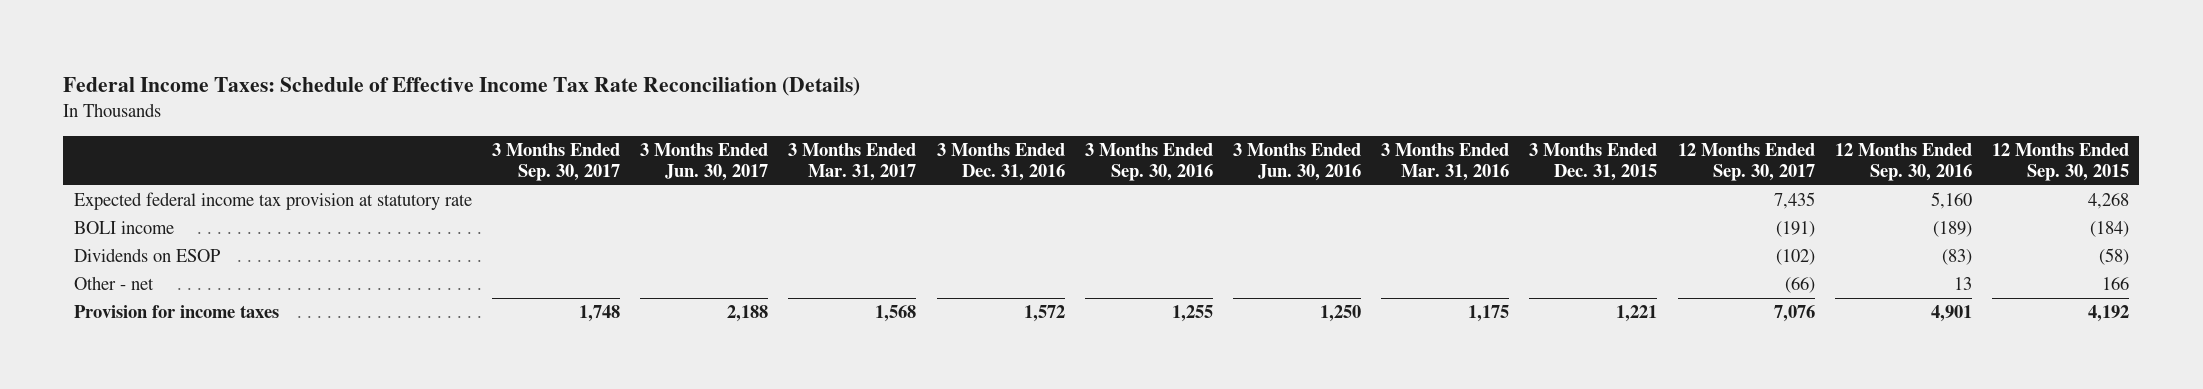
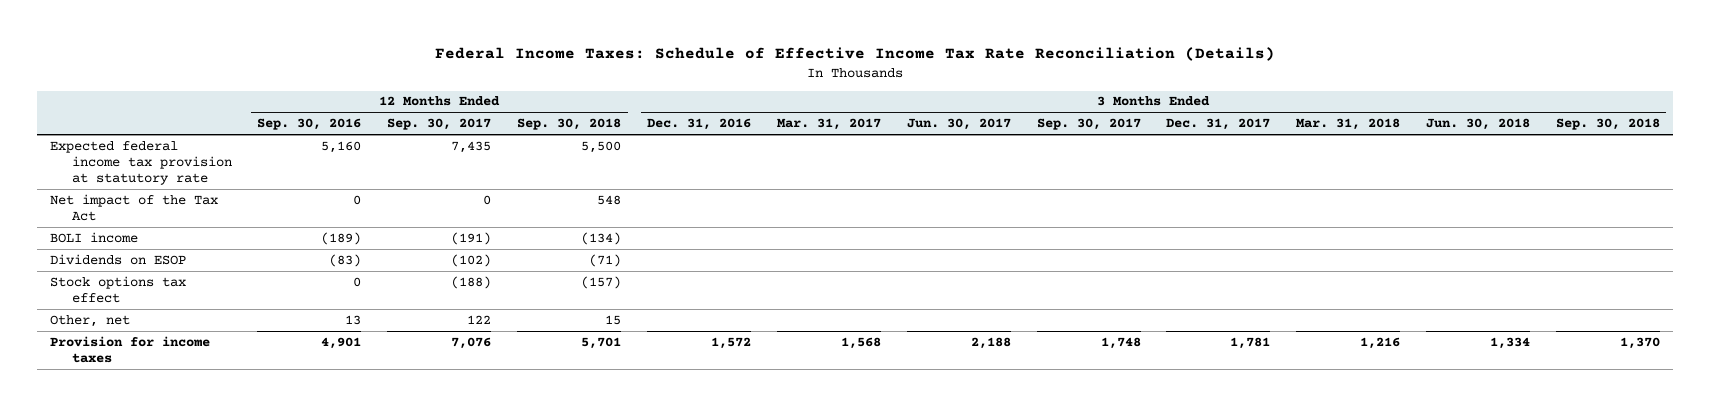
- | 3 Months Ended Sep. 30, 2017 | 3 Months Ended Jun. 30, 2017 | 3 Months Ended Mar. 31, 2017 | 3 Months Ended Dec. 31, 2016 | 3 Months Ended Sep. 30, 2016 | 3 Months Ended Jun. 30, 2016 | 3 Months Ended Mar. 31, 2016 | 3 Months Ended Dec. 31, 2015 | 12 Months Ended Sep. 30, 2017 | 12 Months Ended Sep. 30, 2016 | 12 Months Ended Sep. 30, 2015
+ | 12 Months Ended Sep. 30, 2016 | 12 Months Ended Sep. 30, 2017 | 12 Months Ended Sep. 30, 2018 | 3 Months Ended Dec. 31, 2016 | 3 Months Ended Mar. 31, 2017 | 3 Months Ended Jun. 30, 2017 | 3 Months Ended Sep. 30, 2017 | 3 Months Ended Dec. 31, 2017 | 3 Months Ended Mar. 31, 2018 | 3 Months Ended Jun. 30, 2018 | 3 Months Ended Sep. 30, 2018
+ Net impact of the Tax Act | 0 | 0 | 548 | | | | | | | |
- Other - net | | | | | | | | | (66) | 13 | 166
+ Stock options tax effect | 0 | (188) | (157) | | | | | | | |
+ Other, net | 13 | 122 | 15 | | | | | | | |

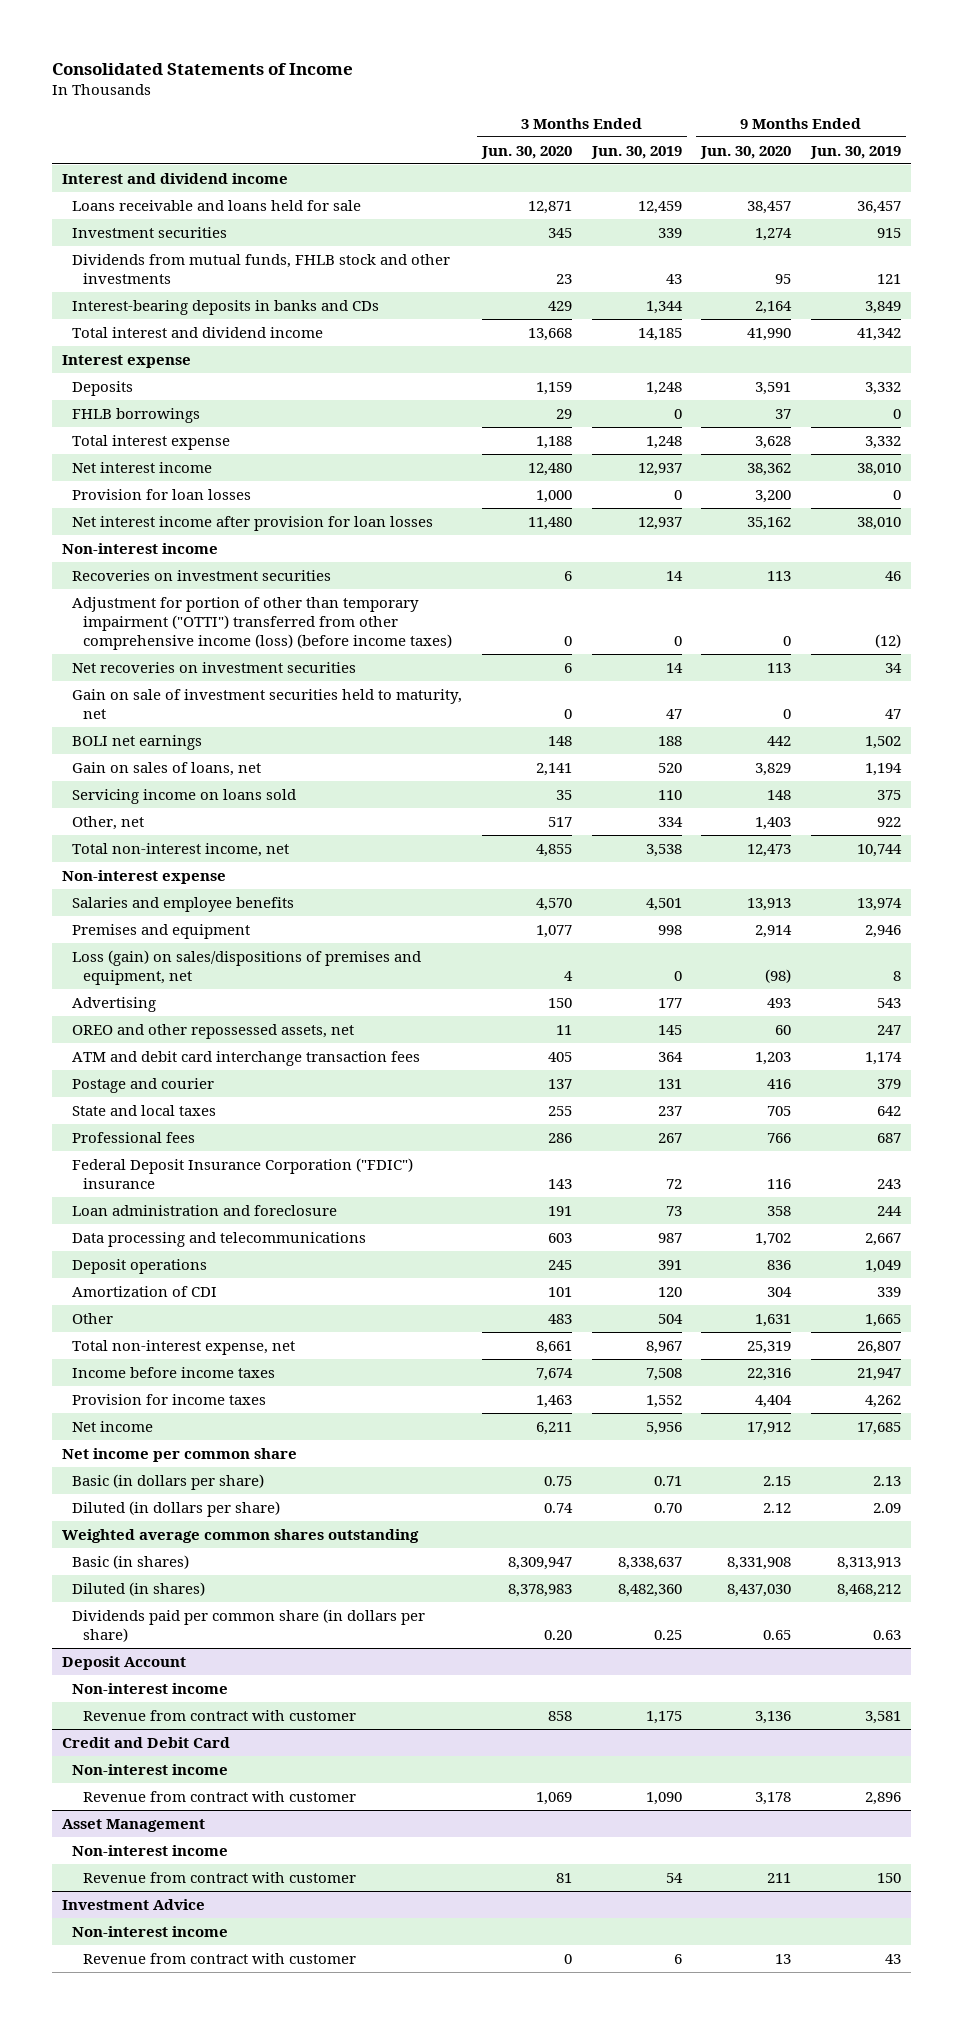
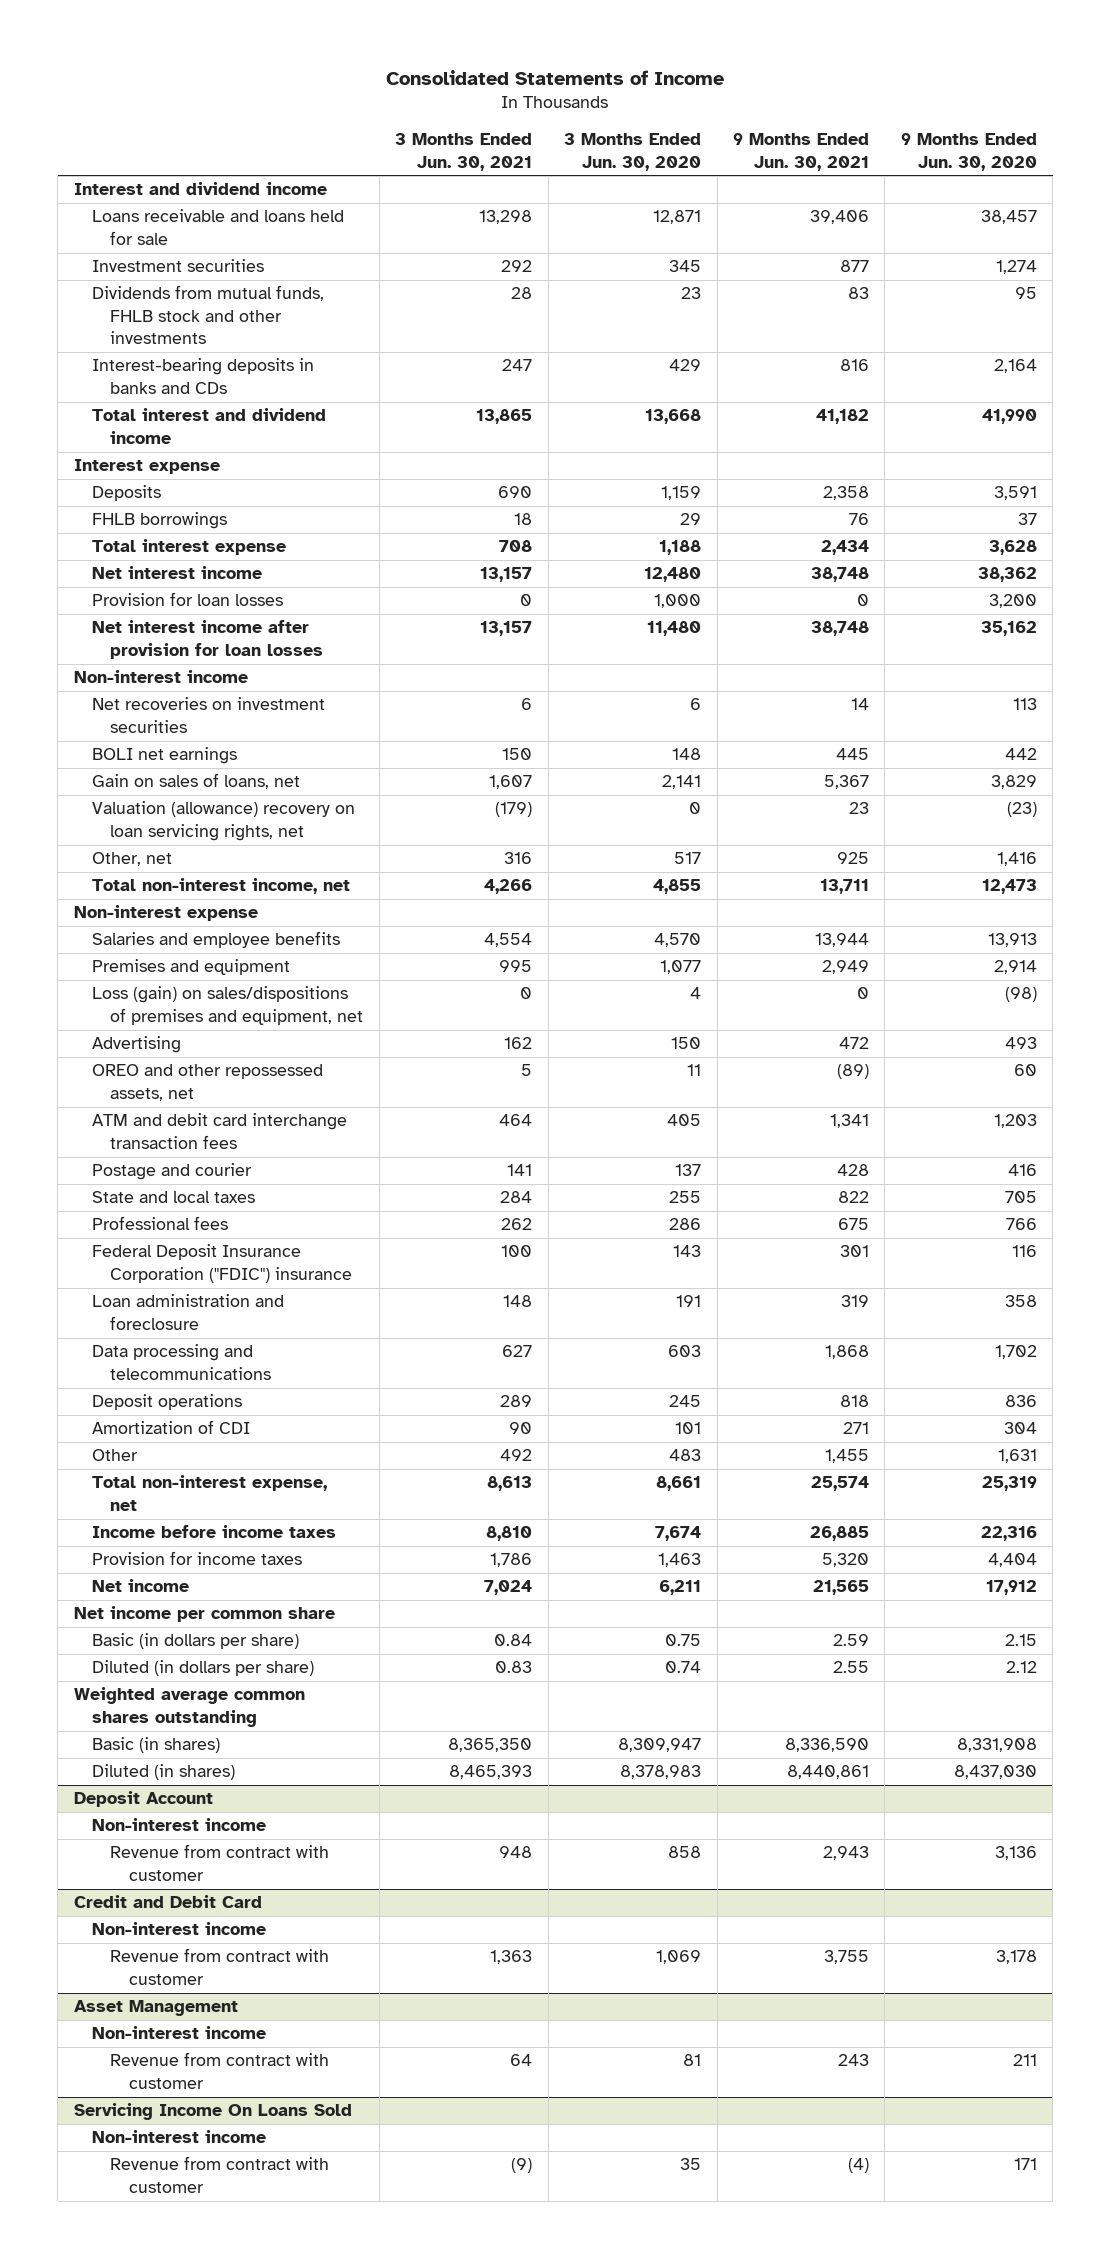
- | 3 Months Ended Jun. 30, 2020 | 3 Months Ended Jun. 30, 2019 | 9 Months Ended Jun. 30, 2020 | 9 Months Ended Jun. 30, 2019
+ | 3 Months Ended Jun. 30, 2021 | 3 Months Ended Jun. 30, 2020 | 9 Months Ended Jun. 30, 2021 | 9 Months Ended Jun. 30, 2020
- Recoveries on investment securities | 6 | 14 | 113 | 46
- Adjustment for portion of other than temporary impairment ("OTTI") transferred from other comprehensive income (loss) (before income taxes) | 0 | 0 | 0 | (12)
- Gain on sale of investment securities held to maturity, net | 0 | 47 | 0 | 47
- Servicing income on loans sold | 35 | 110 | 148 | 375
- Other, net | 517 | 334 | 1,403 | 922
+ Valuation (allowance) recovery on loan servicing rights, net | (179) | 0 | 23 | (23)
+ Other, net | 316 | 517 | 925 | 1,416
- Dividends paid per common share (in dollars per share) | 0.20 | 0.25 | 0.65 | 0.63
- Investment Advice
+ Servicing Income On Loans Sold
- Revenue from contract with customer | 0 | 6 | 13 | 43
+ Revenue from contract with customer | (9) | 35 | (4) | 171

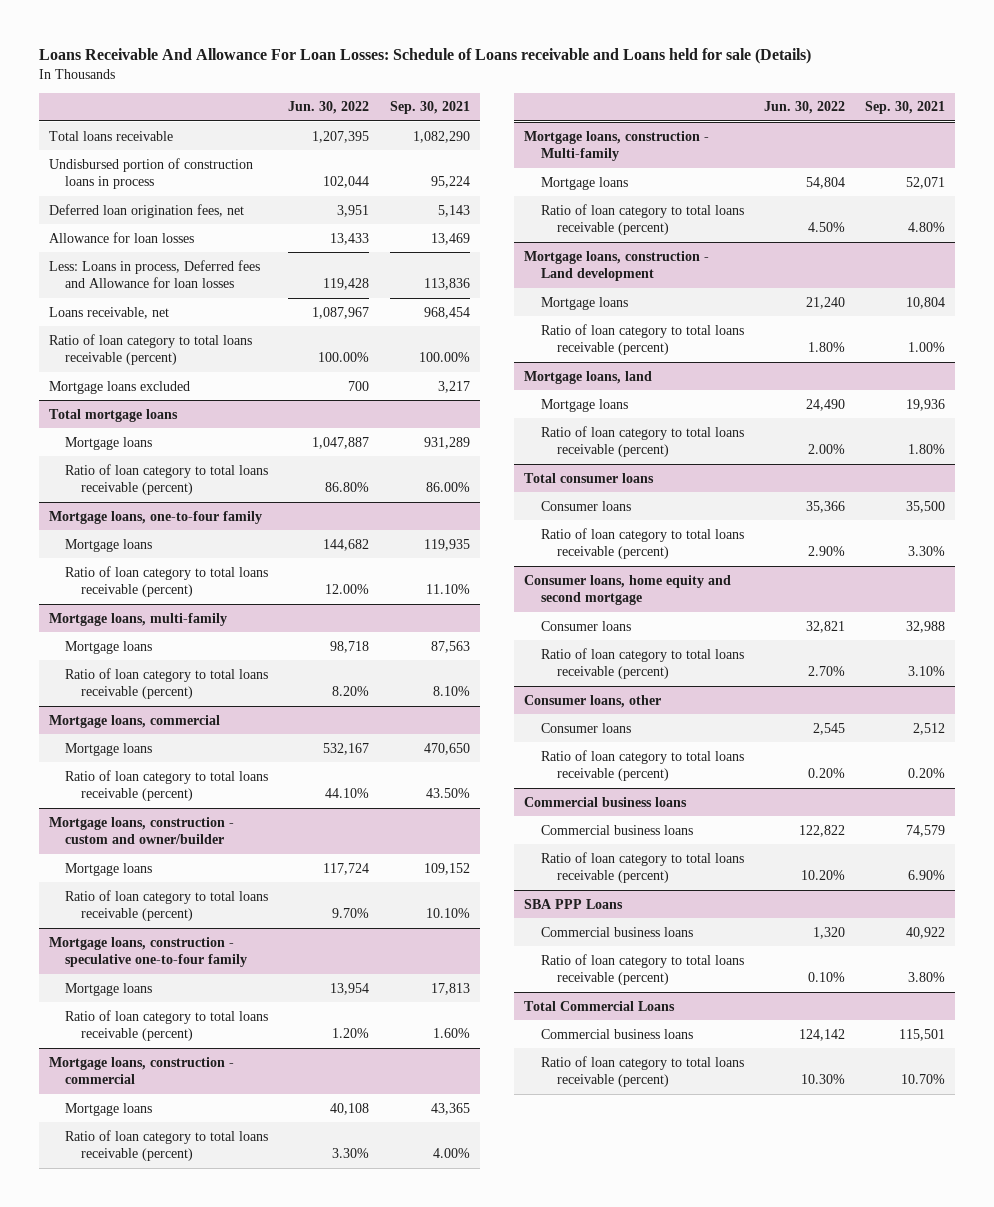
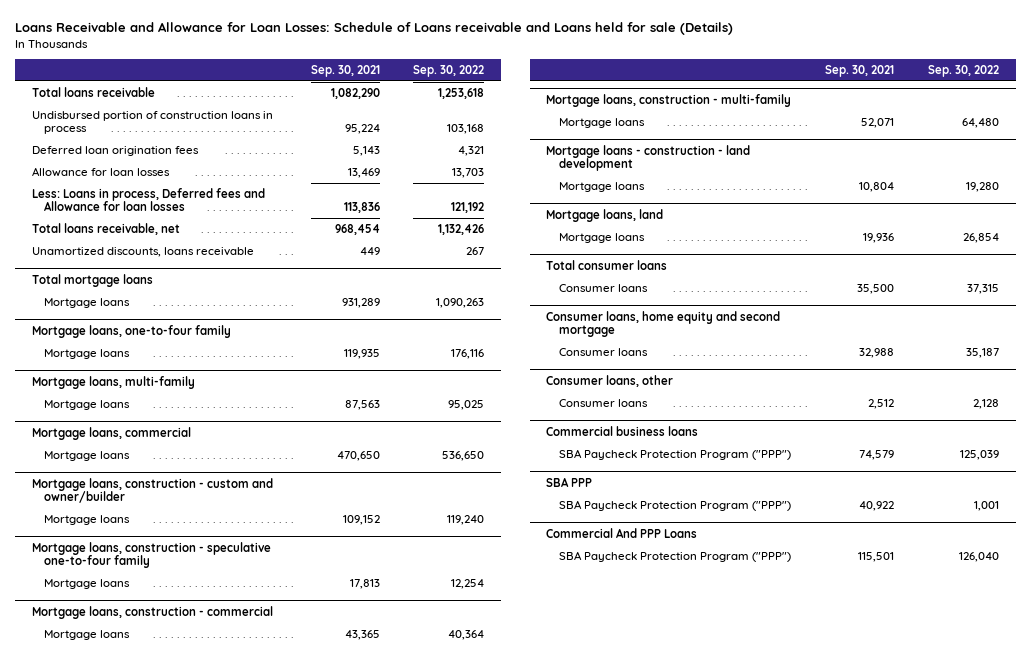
- Loans Receivable And Allowance For Loan Losses: Schedule of Loans receivable and Loans held for sale (Details)
+ Loans Receivable and Allowance for Loan Losses: Schedule of Loans receivable and Loans held for sale (Details)
- | Jun. 30, 2022 | Sep. 30, 2021
+ | Sep. 30, 2021 | Sep. 30, 2022
- Deferred loan origination fees, net | 3,951 | 5,143
+ Deferred loan origination fees | 5,143 | 4,321
- Loans receivable, net | 1,087,967 | 968,454
- Ratio of loan category to total loans receivable (percent) | 100.00% | 100.00%
- Mortgage loans excluded | 700 | 3,217
+ Total loans receivable, net | 968,454 | 1,132,426
+ Unamortized discounts, loans receivable | 449 | 267
@ Total mortgage loans
- Ratio of loan category to total loans receivable (percent) | 86.80% | 86.00%
@ Mortgage loans, one-to-four family
- Ratio of loan category to total loans receivable (percent) | 12.00% | 11.10%
@ Mortgage loans, multi-family
- Ratio of loan category to total loans receivable (percent) | 8.20% | 8.10%
@ Mortgage loans, commercial
- Ratio of loan category to total loans receivable (percent) | 44.10% | 43.50%
@ Mortgage loans, construction - custom and owner/builder
- Ratio of loan category to total loans receivable (percent) | 9.70% | 10.10%
@ Mortgage loans, construction - speculative one-to-four family
- Ratio of loan category to total loans receivable (percent) | 1.20% | 1.60%
@ Mortgage loans, construction - commercial
- Ratio of loan category to total loans receivable (percent) | 3.30% | 4.00%
- Mortgage loans, construction - Multi-family
+ Mortgage loans, construction - multi-family
- Ratio of loan category to total loans receivable (percent) | 4.50% | 4.80%
- Mortgage loans, construction - Land development
+ Mortgage loans - construction - land development
- Ratio of loan category to total loans receivable (percent) | 1.80% | 1.00%
@ Mortgage loans, land
- Ratio of loan category to total loans receivable (percent) | 2.00% | 1.80%
@ Total consumer loans
- Ratio of loan category to total loans receivable (percent) | 2.90% | 3.30%
@ Consumer loans, home equity and second mortgage
- Ratio of loan category to total loans receivable (percent) | 2.70% | 3.10%
@ Consumer loans, other
- Ratio of loan category to total loans receivable (percent) | 0.20% | 0.20%
@ Commercial business loans
- Commercial business loans | 122,822 | 74,579
- Ratio of loan category to total loans receivable (percent) | 10.20% | 6.90%
- SBA PPP Loans
- Commercial business loans | 1,320 | 40,922
- Ratio of loan category to total loans receivable (percent) | 0.10% | 3.80%
- Total Commercial Loans
- Commercial business loans | 124,142 | 115,501
- Ratio of loan category to total loans receivable (percent) | 10.30% | 10.70%
@ Commercial business loans
+ SBA Paycheck Protection Program ("PPP") | 74,579 | 125,039
+ SBA PPP
+ SBA Paycheck Protection Program ("PPP") | 40,922 | 1,001
+ Commercial And PPP Loans
+ SBA Paycheck Protection Program ("PPP") | 115,501 | 126,040

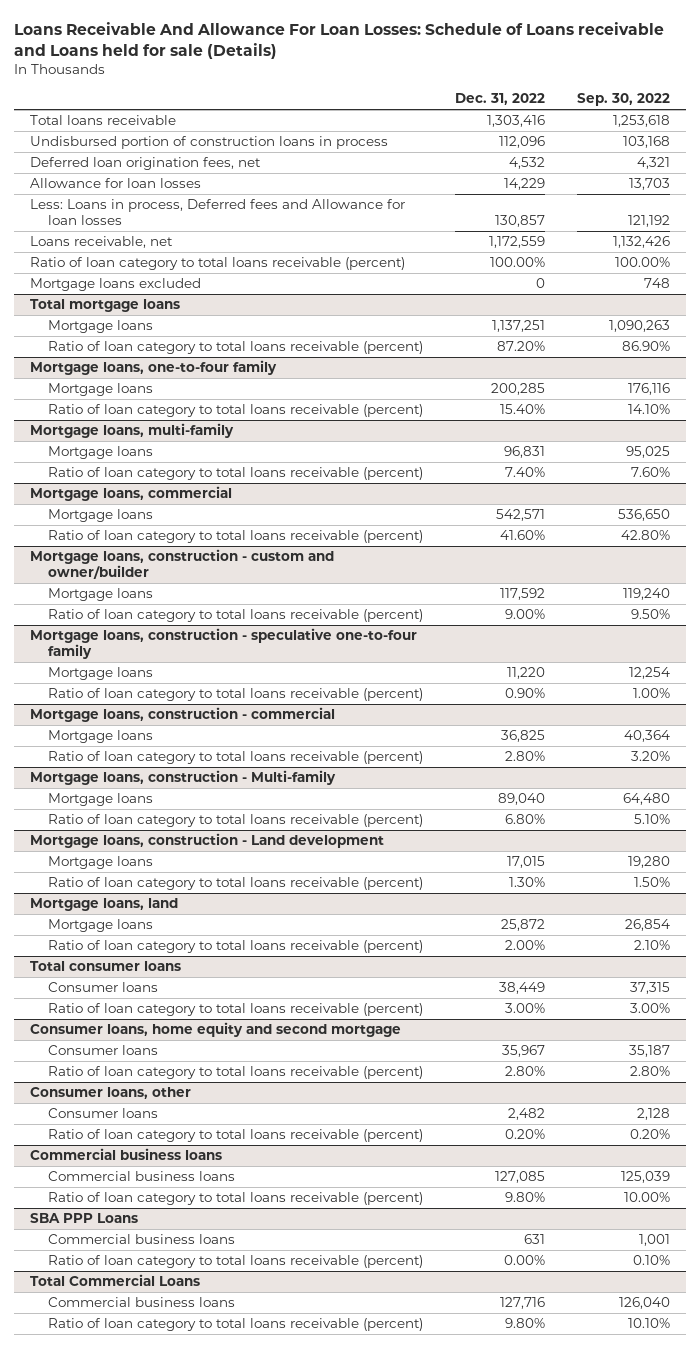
- Loans Receivable and Allowance for Loan Losses: Schedule of Loans receivable and Loans held for sale (Details)
+ Loans Receivable And Allowance For Loan Losses: Schedule of Loans receivable and Loans held for sale (Details)
- | Sep. 30, 2021 | Sep. 30, 2022
+ | Dec. 31, 2022 | Sep. 30, 2022
- Deferred loan origination fees | 5,143 | 4,321
+ Deferred loan origination fees, net | 4,532 | 4,321
- Total loans receivable, net | 968,454 | 1,132,426
- Unamortized discounts, loans receivable | 449 | 267
+ Loans receivable, net | 1,172,559 | 1,132,426
+ Ratio of loan category to total loans receivable (percent) | 100.00% | 100.00%
+ Mortgage loans excluded | 0 | 748
@ Total mortgage loans
+ Ratio of loan category to total loans receivable (percent) | 87.20% | 86.90%
@ Mortgage loans, one-to-four family
+ Ratio of loan category to total loans receivable (percent) | 15.40% | 14.10%
@ Mortgage loans, multi-family
+ Ratio of loan category to total loans receivable (percent) | 7.40% | 7.60%
@ Mortgage loans, commercial
+ Ratio of loan category to total loans receivable (percent) | 41.60% | 42.80%
@ Mortgage loans, construction - custom and owner/builder
+ Ratio of loan category to total loans receivable (percent) | 9.00% | 9.50%
@ Mortgage loans, construction - speculative one-to-four family
+ Ratio of loan category to total loans receivable (percent) | 0.90% | 1.00%
- Mortgage loans, construction - multi-family
@ Mortgage loans, construction - commercial
+ Ratio of loan category to total loans receivable (percent) | 2.80% | 3.20%
+ Mortgage loans, construction - Multi-family
- Mortgage loans - construction - land development
+ Ratio of loan category to total loans receivable (percent) | 6.80% | 5.10%
+ Mortgage loans, construction - Land development
+ Ratio of loan category to total loans receivable (percent) | 1.30% | 1.50%
@ Mortgage loans, land
+ Ratio of loan category to total loans receivable (percent) | 2.00% | 2.10%
@ Total consumer loans
+ Ratio of loan category to total loans receivable (percent) | 3.00% | 3.00%
@ Consumer loans, home equity and second mortgage
+ Ratio of loan category to total loans receivable (percent) | 2.80% | 2.80%
@ Consumer loans, other
+ Ratio of loan category to total loans receivable (percent) | 0.20% | 0.20%
@ Commercial business loans
- SBA Paycheck Protection Program ("PPP") | 74,579 | 125,039
- SBA PPP
- SBA Paycheck Protection Program ("PPP") | 40,922 | 1,001
- Commercial And PPP Loans
- SBA Paycheck Protection Program ("PPP") | 115,501 | 126,040
@ Commercial business loans
+ Commercial business loans | 127,085 | 125,039
+ Ratio of loan category to total loans receivable (percent) | 9.80% | 10.00%
+ SBA PPP Loans
+ Commercial business loans | 631 | 1,001
+ Ratio of loan category to total loans receivable (percent) | 0.00% | 0.10%
+ Total Commercial Loans
+ Commercial business loans | 127,716 | 126,040
+ Ratio of loan category to total loans receivable (percent) | 9.80% | 10.10%

